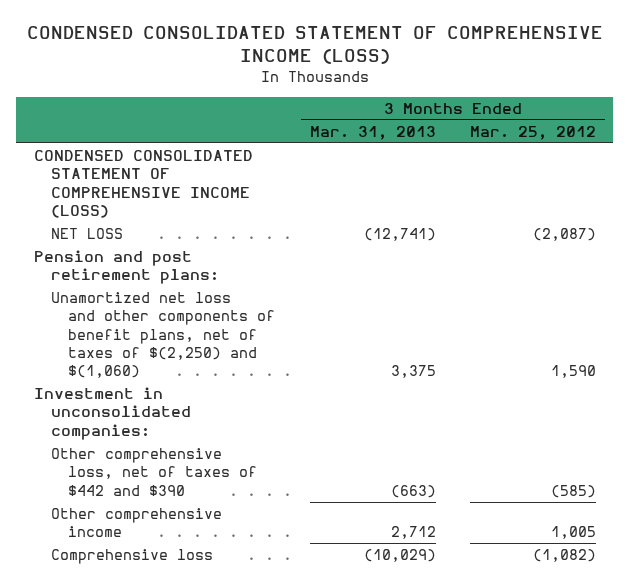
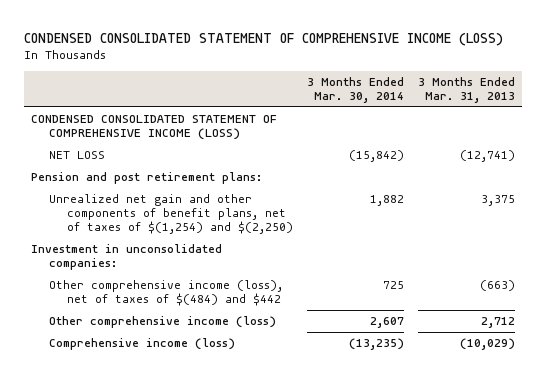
- | 3 Months Ended Mar. 31, 2013 | 3 Months Ended Mar. 25, 2012
+ | 3 Months Ended Mar. 30, 2014 | 3 Months Ended Mar. 31, 2013
- Unamortized net loss and other components of benefit plans, net of taxes of $(2,250) and $(1,060) | 3,375 | 1,590
+ Unrealized net gain and other components of benefit plans, net of taxes of $(1,254) and $(2,250) | 1,882 | 3,375
- Other comprehensive loss, net of taxes of $442 and $390 | (663) | (585)
- Other comprehensive income | 2,712 | 1,005
- Comprehensive loss | (10,029) | (1,082)
+ Other comprehensive income (loss), net of taxes of $(484) and $442 | 725 | (663)
+ Other comprehensive income (loss) | 2,607 | 2,712
+ Comprehensive income (loss) | (13,235) | (10,029)

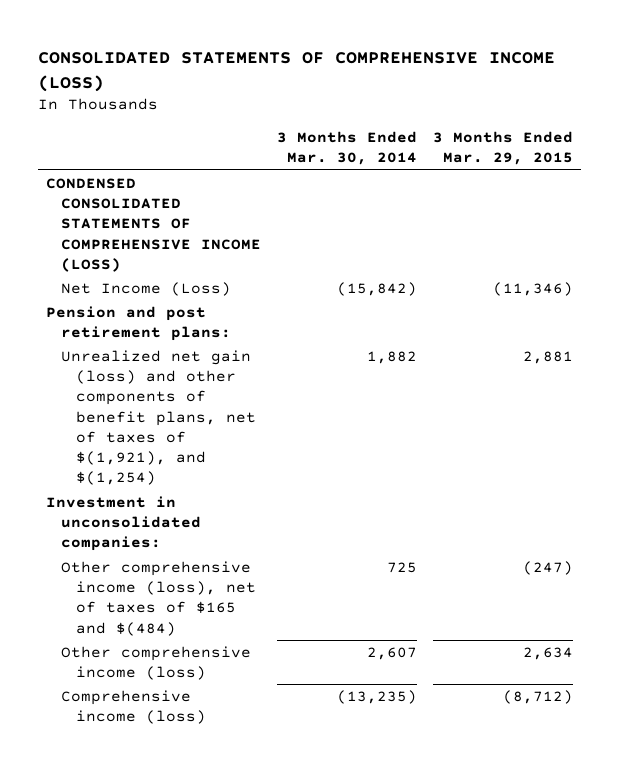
- CONDENSED CONSOLIDATED STATEMENT OF COMPREHENSIVE INCOME (LOSS)
+ CONSOLIDATED STATEMENTS OF COMPREHENSIVE INCOME (LOSS)
- | 3 Months Ended Mar. 30, 2014 | 3 Months Ended Mar. 31, 2013
+ | 3 Months Ended Mar. 30, 2014 | 3 Months Ended Mar. 29, 2015
- CONDENSED CONSOLIDATED STATEMENT OF COMPREHENSIVE INCOME (LOSS)
- NET LOSS | (15,842) | (12,741)
+ CONDENSED CONSOLIDATED STATEMENTS OF COMPREHENSIVE INCOME (LOSS)
+ Net Income (Loss) | (15,842) | (11,346)
- Unrealized net gain and other components of benefit plans, net of taxes of $(1,254) and $(2,250) | 1,882 | 3,375
+ Unrealized net gain (loss) and other components of benefit plans, net of taxes of $(1,921), and $(1,254) | 1,882 | 2,881
- Other comprehensive income (loss), net of taxes of $(484) and $442 | 725 | (663)
+ Other comprehensive income (loss), net of taxes of $165 and $(484) | 725 | (247)

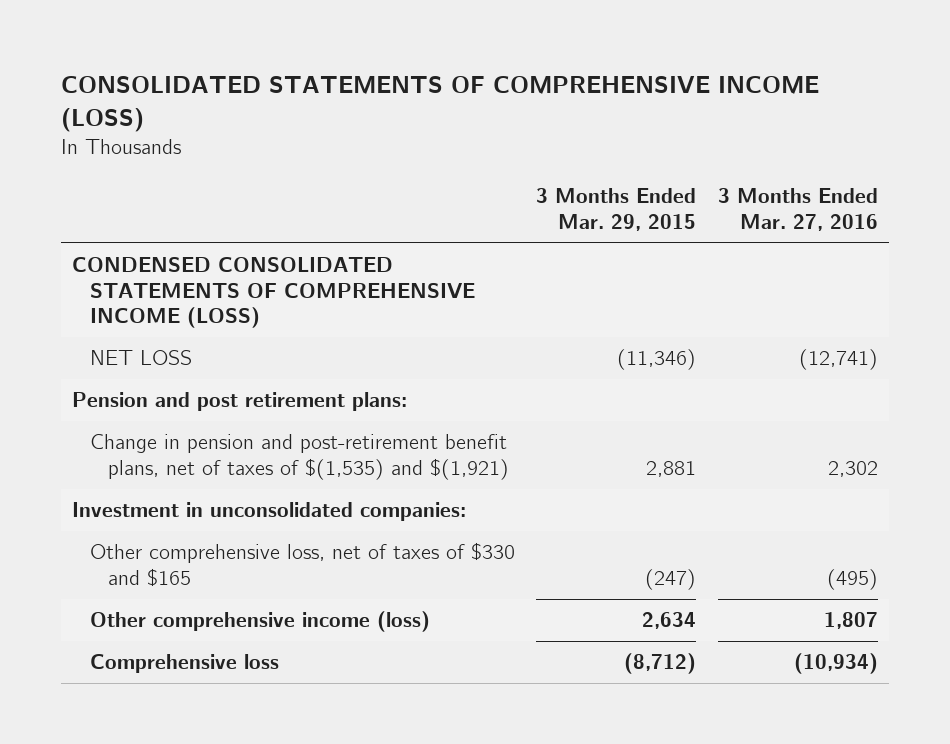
- | 3 Months Ended Mar. 30, 2014 | 3 Months Ended Mar. 29, 2015
+ | 3 Months Ended Mar. 29, 2015 | 3 Months Ended Mar. 27, 2016
- Net Income (Loss) | (15,842) | (11,346)
+ NET LOSS | (11,346) | (12,741)
- Unrealized net gain (loss) and other components of benefit plans, net of taxes of $(1,921), and $(1,254) | 1,882 | 2,881
+ Change in pension and post-retirement benefit plans, net of taxes of $(1,535) and $(1,921) | 2,881 | 2,302
- Other comprehensive income (loss), net of taxes of $165 and $(484) | 725 | (247)
+ Other comprehensive loss, net of taxes of $330 and $165 | (247) | (495)
- Comprehensive income (loss) | (13,235) | (8,712)
+ Comprehensive loss | (8,712) | (10,934)

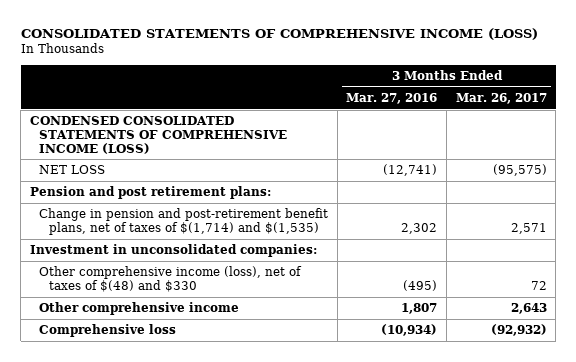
- | 3 Months Ended Mar. 29, 2015 | 3 Months Ended Mar. 27, 2016
+ | 3 Months Ended Mar. 27, 2016 | 3 Months Ended Mar. 26, 2017
- Change in pension and post-retirement benefit plans, net of taxes of $(1,535) and $(1,921) | 2,881 | 2,302
+ Change in pension and post-retirement benefit plans, net of taxes of $(1,714) and $(1,535) | 2,302 | 2,571
- Other comprehensive loss, net of taxes of $330 and $165 | (247) | (495)
- Other comprehensive income (loss) | 2,634 | 1,807
+ Other comprehensive income (loss), net of taxes of $(48) and $330 | (495) | 72
+ Other comprehensive income | 1,807 | 2,643

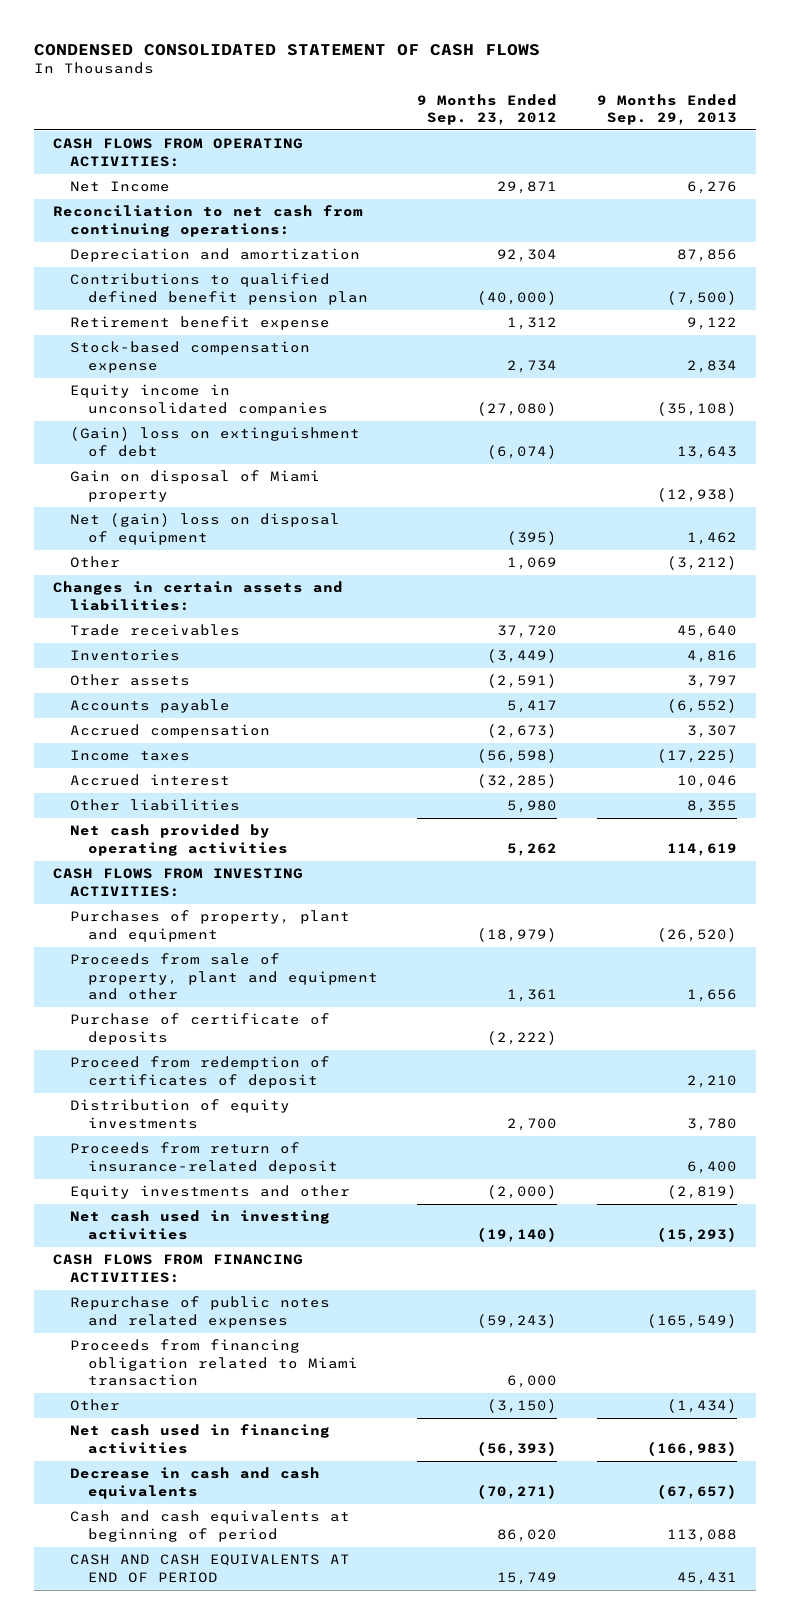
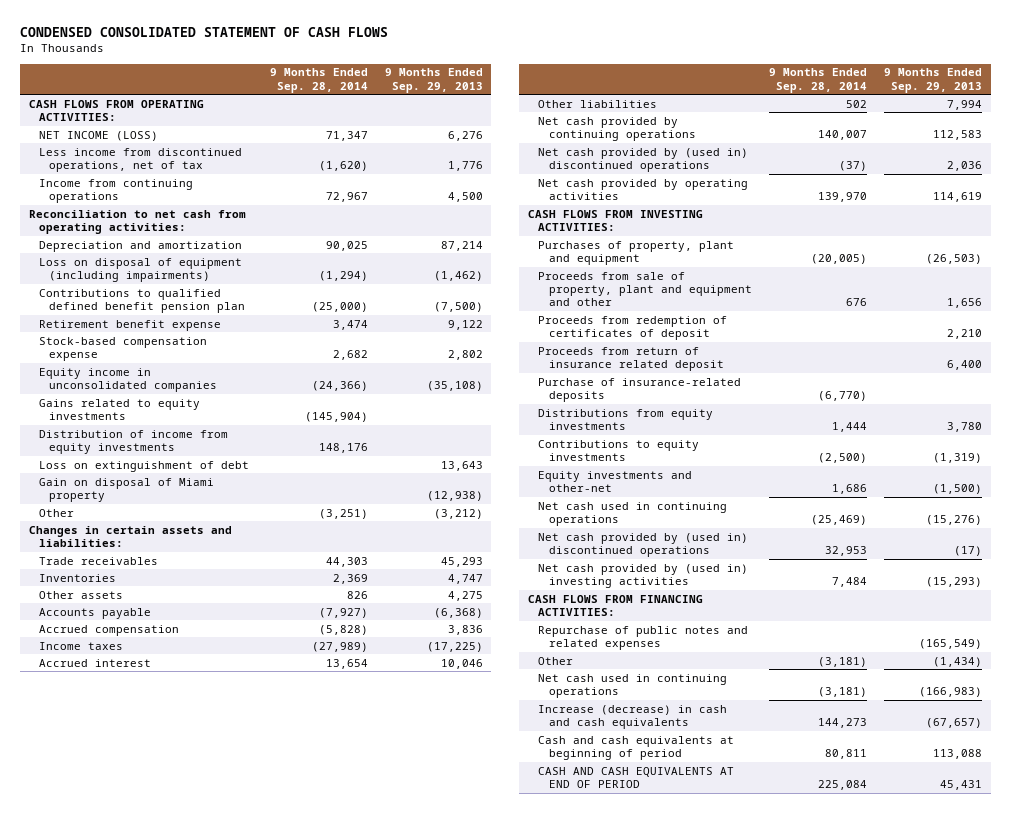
- | 9 Months Ended Sep. 23, 2012 | 9 Months Ended Sep. 29, 2013
+ | 9 Months Ended Sep. 28, 2014 | 9 Months Ended Sep. 29, 2013
- Net Income | 29,871 | 6,276
- Reconciliation to net cash from continuing operations:
- Depreciation and amortization | 92,304 | 87,856
+ NET INCOME (LOSS) | 71,347 | 6,276
+ Less income from discontinued operations, net of tax | (1,620) | 1,776
+ Income from continuing operations | 72,967 | 4,500
+ Reconciliation to net cash from operating activities:
+ Depreciation and amortization | 90,025 | 87,214
+ Loss on disposal of equipment (including impairments) | (1,294) | (1,462)
- Stock-based compensation expense | 2,734 | 2,834
+ Stock-based compensation expense | 2,682 | 2,802
- (Gain) loss on extinguishment of debt | (6,074) | 13,643
+ Gains related to equity investments | (145,904) |
+ Distribution of income from equity investments | 148,176 |
+ Loss on extinguishment of debt | | 13,643
- Net (gain) loss on disposal of equipment | (395) | 1,462
- Trade receivables | 37,720 | 45,640
- Inventories | (3,449) | 4,816
- Other assets | (2,591) | 3,797
- Accounts payable | 5,417 | (6,552)
- Accrued compensation | (2,673) | 3,307
+ Trade receivables | 44,303 | 45,293
+ Inventories | 2,369 | 4,747
+ Other assets | 826 | 4,275
+ Accounts payable | (7,927) | (6,368)
+ Accrued compensation | (5,828) | 3,836
- Other liabilities | 5,980 | 8,355
+ Other liabilities | 502 | 7,994
+ Net cash provided by continuing operations | 140,007 | 112,583
+ Net cash provided by (used in) discontinued operations | (37) | 2,036
- Purchases of property, plant and equipment | (18,979) | (26,520)
+ Purchases of property, plant and equipment | (20,005) | (26,503)
- Purchase of certificate of deposits | (2,222) |
- Proceed from redemption of certificates of deposit | | 2,210
- Distribution of equity investments | 2,700 | 3,780
- Proceeds from return of insurance-related deposit | | 6,400
- Equity investments and other | (2,000) | (2,819)
- Net cash used in investing activities | (19,140) | (15,293)
+ Proceeds from redemption of certificates of deposit | | 2,210
+ Proceeds from return of insurance related deposit | | 6,400
+ Purchase of insurance-related deposits | (6,770) |
+ Distributions from equity investments | 1,444 | 3,780
+ Contributions to equity investments | (2,500) | (1,319)
+ Equity investments and other-net | 1,686 | (1,500)
+ Net cash used in continuing operations | (25,469) | (15,276)
+ Net cash provided by (used in) discontinued operations | 32,953 | (17)
+ Net cash provided by (used in) investing activities | 7,484 | (15,293)
- Proceeds from financing obligation related to Miami transaction | 6,000 |
- Net cash used in financing activities | (56,393) | (166,983)
- Decrease in cash and cash equivalents | (70,271) | (67,657)
+ Net cash used in continuing operations | (3,181) | (166,983)
+ Increase (decrease) in cash and cash equivalents | 144,273 | (67,657)

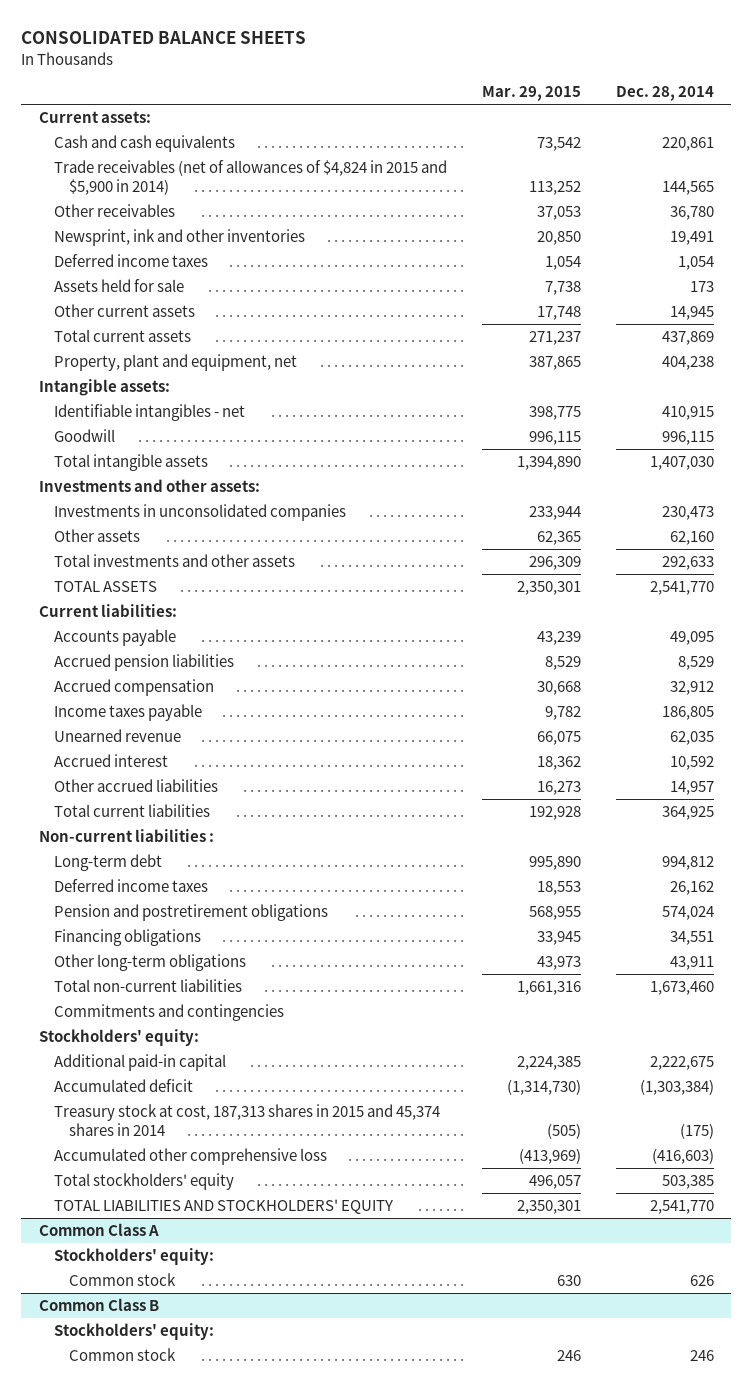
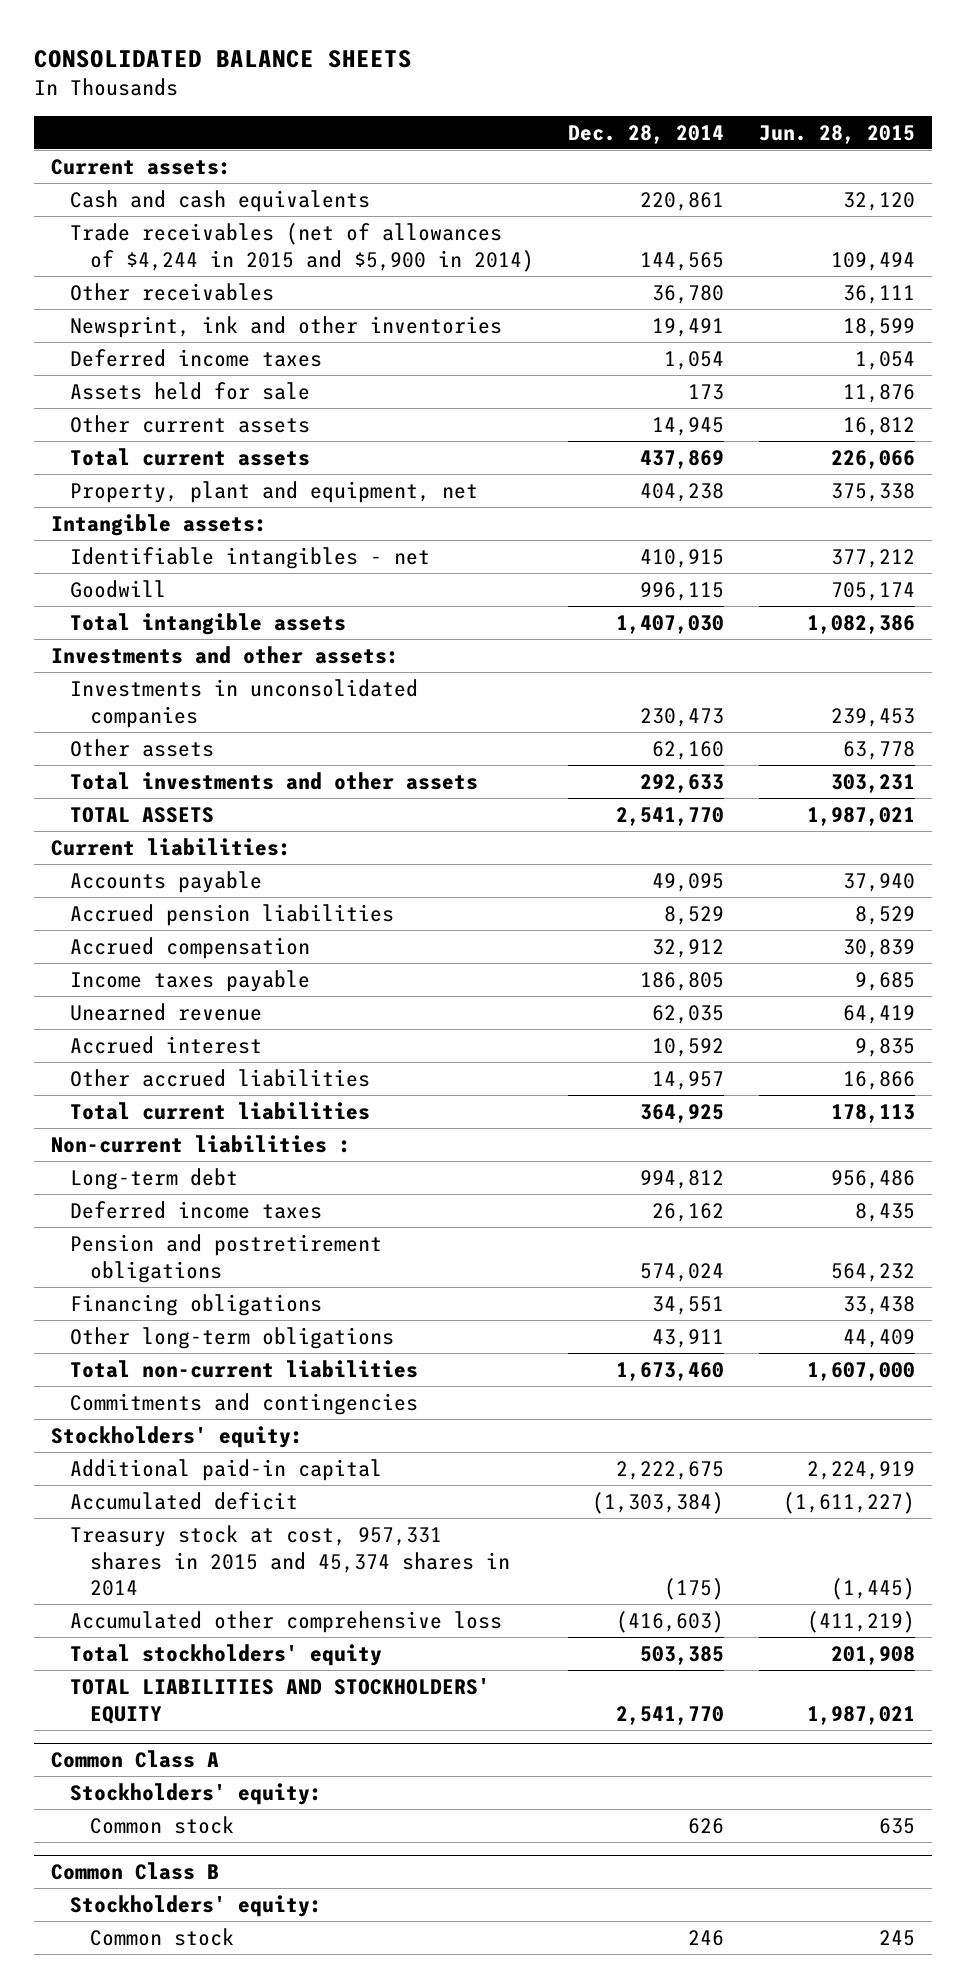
- | Mar. 29, 2015 | Dec. 28, 2014
+ | Dec. 28, 2014 | Jun. 28, 2015
- Trade receivables (net of allowances of $4,824 in 2015 and $5,900 in 2014) | 113,252 | 144,565
+ Trade receivables (net of allowances of $4,244 in 2015 and $5,900 in 2014) | 144,565 | 109,494
- Treasury stock at cost, 187,313 shares in 2015 and 45,374 shares in 2014 | (505) | (175)
+ Treasury stock at cost, 957,331 shares in 2015 and 45,374 shares in 2014 | (175) | (1,445)

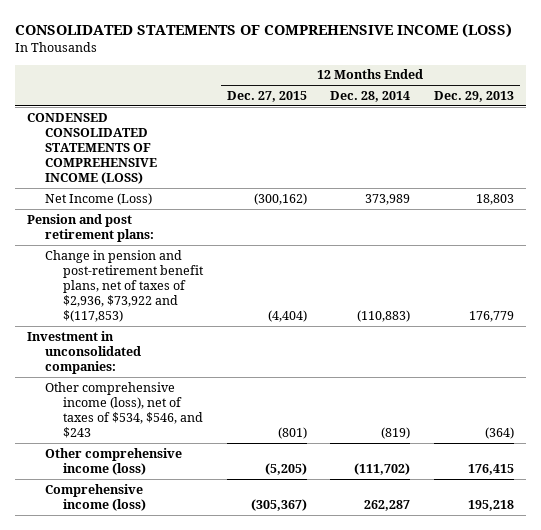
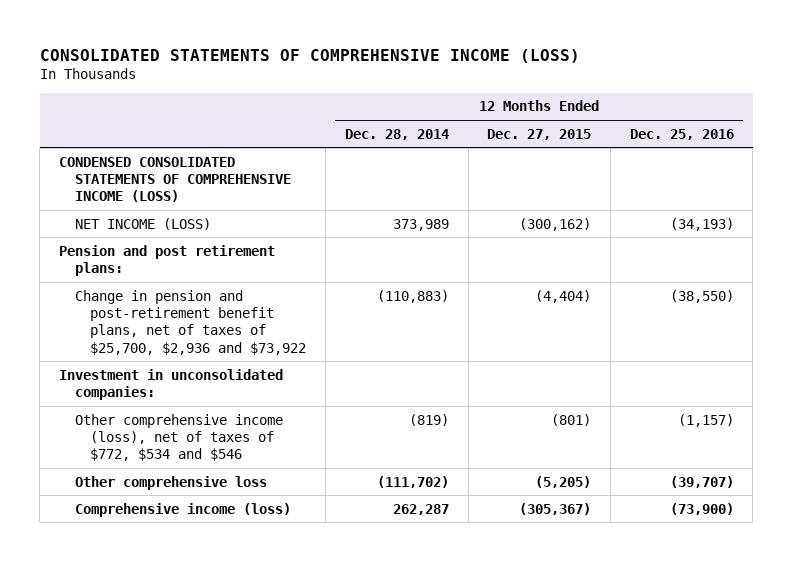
- | 12 Months Ended Dec. 27, 2015 | 12 Months Ended Dec. 28, 2014 | 12 Months Ended Dec. 29, 2013
+ | 12 Months Ended Dec. 28, 2014 | 12 Months Ended Dec. 27, 2015 | 12 Months Ended Dec. 25, 2016
- Net Income (Loss) | (300,162) | 373,989 | 18,803
+ NET INCOME (LOSS) | 373,989 | (300,162) | (34,193)
- Change in pension and post-retirement benefit plans, net of taxes of $2,936, $73,922 and $(117,853) | (4,404) | (110,883) | 176,779
+ Change in pension and post-retirement benefit plans, net of taxes of $25,700, $2,936 and $73,922 | (110,883) | (4,404) | (38,550)
- Other comprehensive income (loss), net of taxes of $534, $546, and $243 | (801) | (819) | (364)
- Other comprehensive income (loss) | (5,205) | (111,702) | 176,415
+ Other comprehensive income (loss), net of taxes of $772, $534 and $546 | (819) | (801) | (1,157)
+ Other comprehensive loss | (111,702) | (5,205) | (39,707)

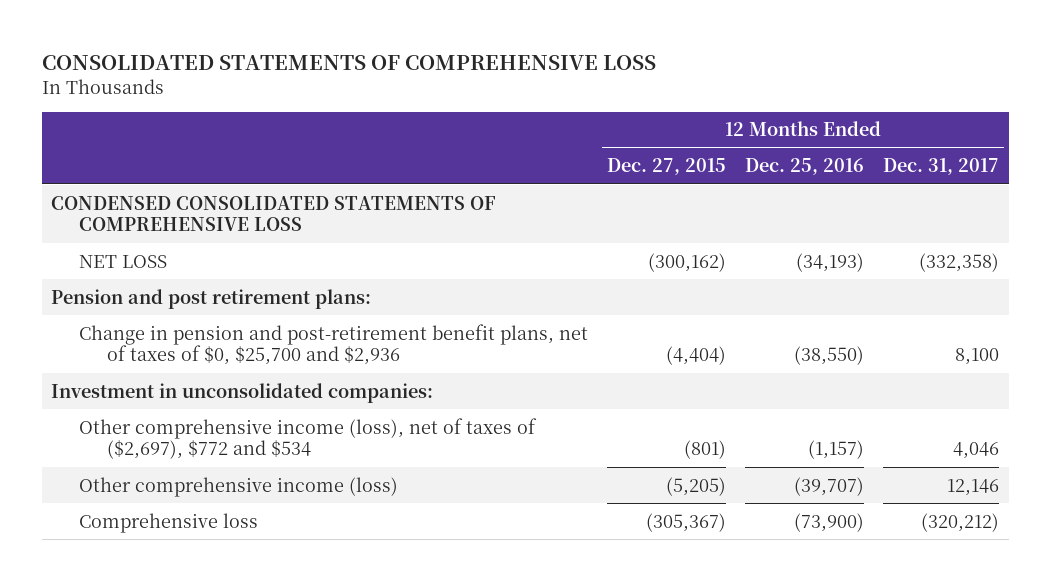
- CONSOLIDATED STATEMENTS OF COMPREHENSIVE INCOME (LOSS)
+ CONSOLIDATED STATEMENTS OF COMPREHENSIVE LOSS
- | 12 Months Ended Dec. 28, 2014 | 12 Months Ended Dec. 27, 2015 | 12 Months Ended Dec. 25, 2016
+ | 12 Months Ended Dec. 27, 2015 | 12 Months Ended Dec. 25, 2016 | 12 Months Ended Dec. 31, 2017
- CONDENSED CONSOLIDATED STATEMENTS OF COMPREHENSIVE INCOME (LOSS)
- NET INCOME (LOSS) | 373,989 | (300,162) | (34,193)
+ CONDENSED CONSOLIDATED STATEMENTS OF COMPREHENSIVE LOSS
+ NET LOSS | (300,162) | (34,193) | (332,358)
- Change in pension and post-retirement benefit plans, net of taxes of $25,700, $2,936 and $73,922 | (110,883) | (4,404) | (38,550)
+ Change in pension and post-retirement benefit plans, net of taxes of $0, $25,700 and $2,936 | (4,404) | (38,550) | 8,100
- Other comprehensive income (loss), net of taxes of $772, $534 and $546 | (819) | (801) | (1,157)
- Other comprehensive loss | (111,702) | (5,205) | (39,707)
- Comprehensive income (loss) | 262,287 | (305,367) | (73,900)
+ Other comprehensive income (loss), net of taxes of ($2,697), $772 and $534 | (801) | (1,157) | 4,046
+ Other comprehensive income (loss) | (5,205) | (39,707) | 12,146
+ Comprehensive loss | (305,367) | (73,900) | (320,212)

